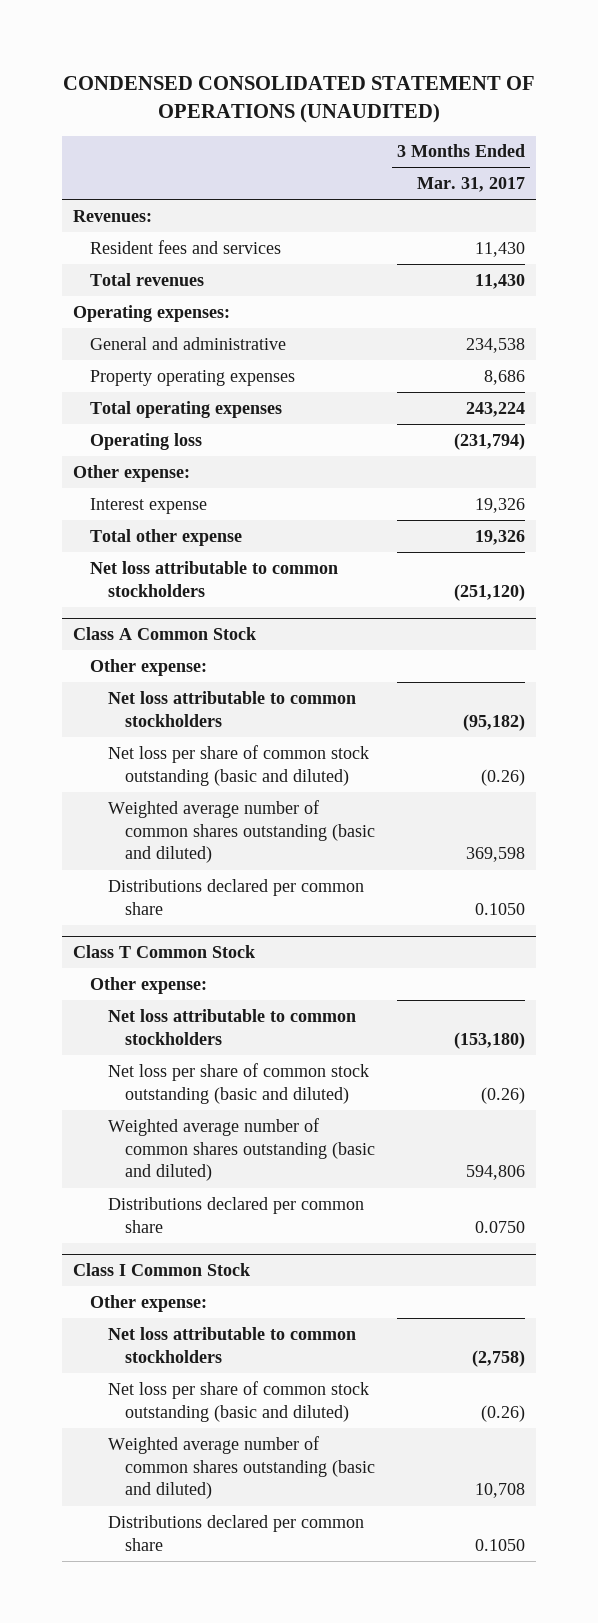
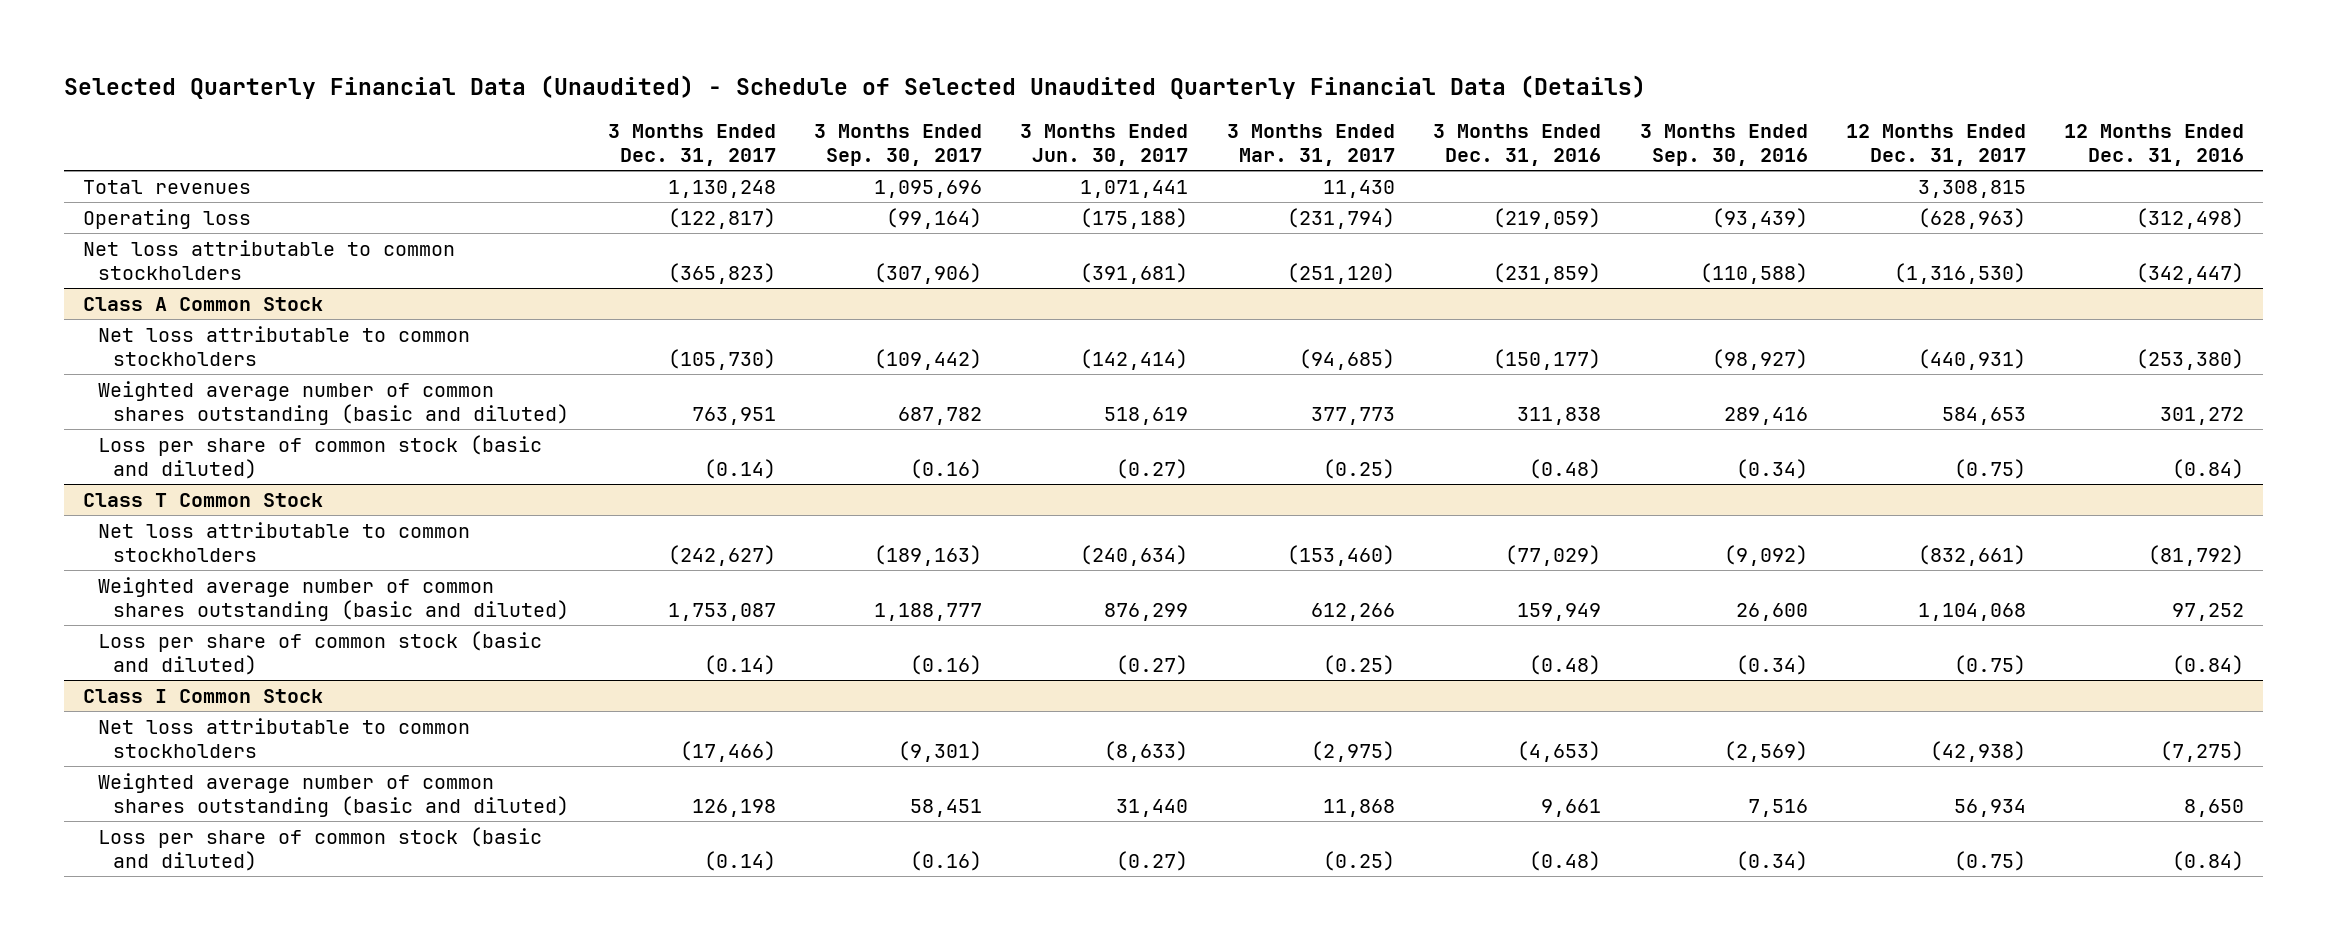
- CONDENSED CONSOLIDATED STATEMENT OF OPERATIONS (UNAUDITED)
+ Selected Quarterly Financial Data (Unaudited) - Schedule of Selected Unaudited Quarterly Financial Data (Details)
- | 3 Months Ended Mar. 31, 2017
+ | 3 Months Ended Dec. 31, 2017 | 3 Months Ended Sep. 30, 2017 | 3 Months Ended Jun. 30, 2017 | 3 Months Ended Mar. 31, 2017 | 3 Months Ended Dec. 31, 2016 | 3 Months Ended Sep. 30, 2016 | 12 Months Ended Dec. 31, 2017 | 12 Months Ended Dec. 31, 2016
- Revenues:
- Resident fees and services | 11,430
- Operating expenses:
- General and administrative | 234,538
- Property operating expenses | 8,686
- Total operating expenses | 243,224
- Other expense:
- Interest expense | 19,326
- Total other expense | 19,326
@ Class A Common Stock
- Other expense:
- Net loss attributable to common stockholders | (95,182)
- Net loss per share of common stock outstanding (basic and diluted) | (0.26)
- Weighted average number of common shares outstanding (basic and diluted) | 369,598
- Distributions declared per common share | 0.1050
+ Net loss attributable to common stockholders | (105,730) | (109,442) | (142,414) | (94,685) | (150,177) | (98,927) | (440,931) | (253,380)
+ Weighted average number of common shares outstanding (basic and diluted) | 763,951 | 687,782 | 518,619 | 377,773 | 311,838 | 289,416 | 584,653 | 301,272
+ Loss per share of common stock (basic and diluted) | (0.14) | (0.16) | (0.27) | (0.25) | (0.48) | (0.34) | (0.75) | (0.84)
@ Class T Common Stock
- Other expense:
- Net loss attributable to common stockholders | (153,180)
- Net loss per share of common stock outstanding (basic and diluted) | (0.26)
- Weighted average number of common shares outstanding (basic and diluted) | 594,806
- Distributions declared per common share | 0.0750
+ Net loss attributable to common stockholders | (242,627) | (189,163) | (240,634) | (153,460) | (77,029) | (9,092) | (832,661) | (81,792)
+ Weighted average number of common shares outstanding (basic and diluted) | 1,753,087 | 1,188,777 | 876,299 | 612,266 | 159,949 | 26,600 | 1,104,068 | 97,252
+ Loss per share of common stock (basic and diluted) | (0.14) | (0.16) | (0.27) | (0.25) | (0.48) | (0.34) | (0.75) | (0.84)
@ Class I Common Stock
- Other expense:
- Net loss attributable to common stockholders | (2,758)
- Net loss per share of common stock outstanding (basic and diluted) | (0.26)
- Weighted average number of common shares outstanding (basic and diluted) | 10,708
- Distributions declared per common share | 0.1050
+ Net loss attributable to common stockholders | (17,466) | (9,301) | (8,633) | (2,975) | (4,653) | (2,569) | (42,938) | (7,275)
+ Weighted average number of common shares outstanding (basic and diluted) | 126,198 | 58,451 | 31,440 | 11,868 | 9,661 | 7,516 | 56,934 | 8,650
+ Loss per share of common stock (basic and diluted) | (0.14) | (0.16) | (0.27) | (0.25) | (0.48) | (0.34) | (0.75) | (0.84)

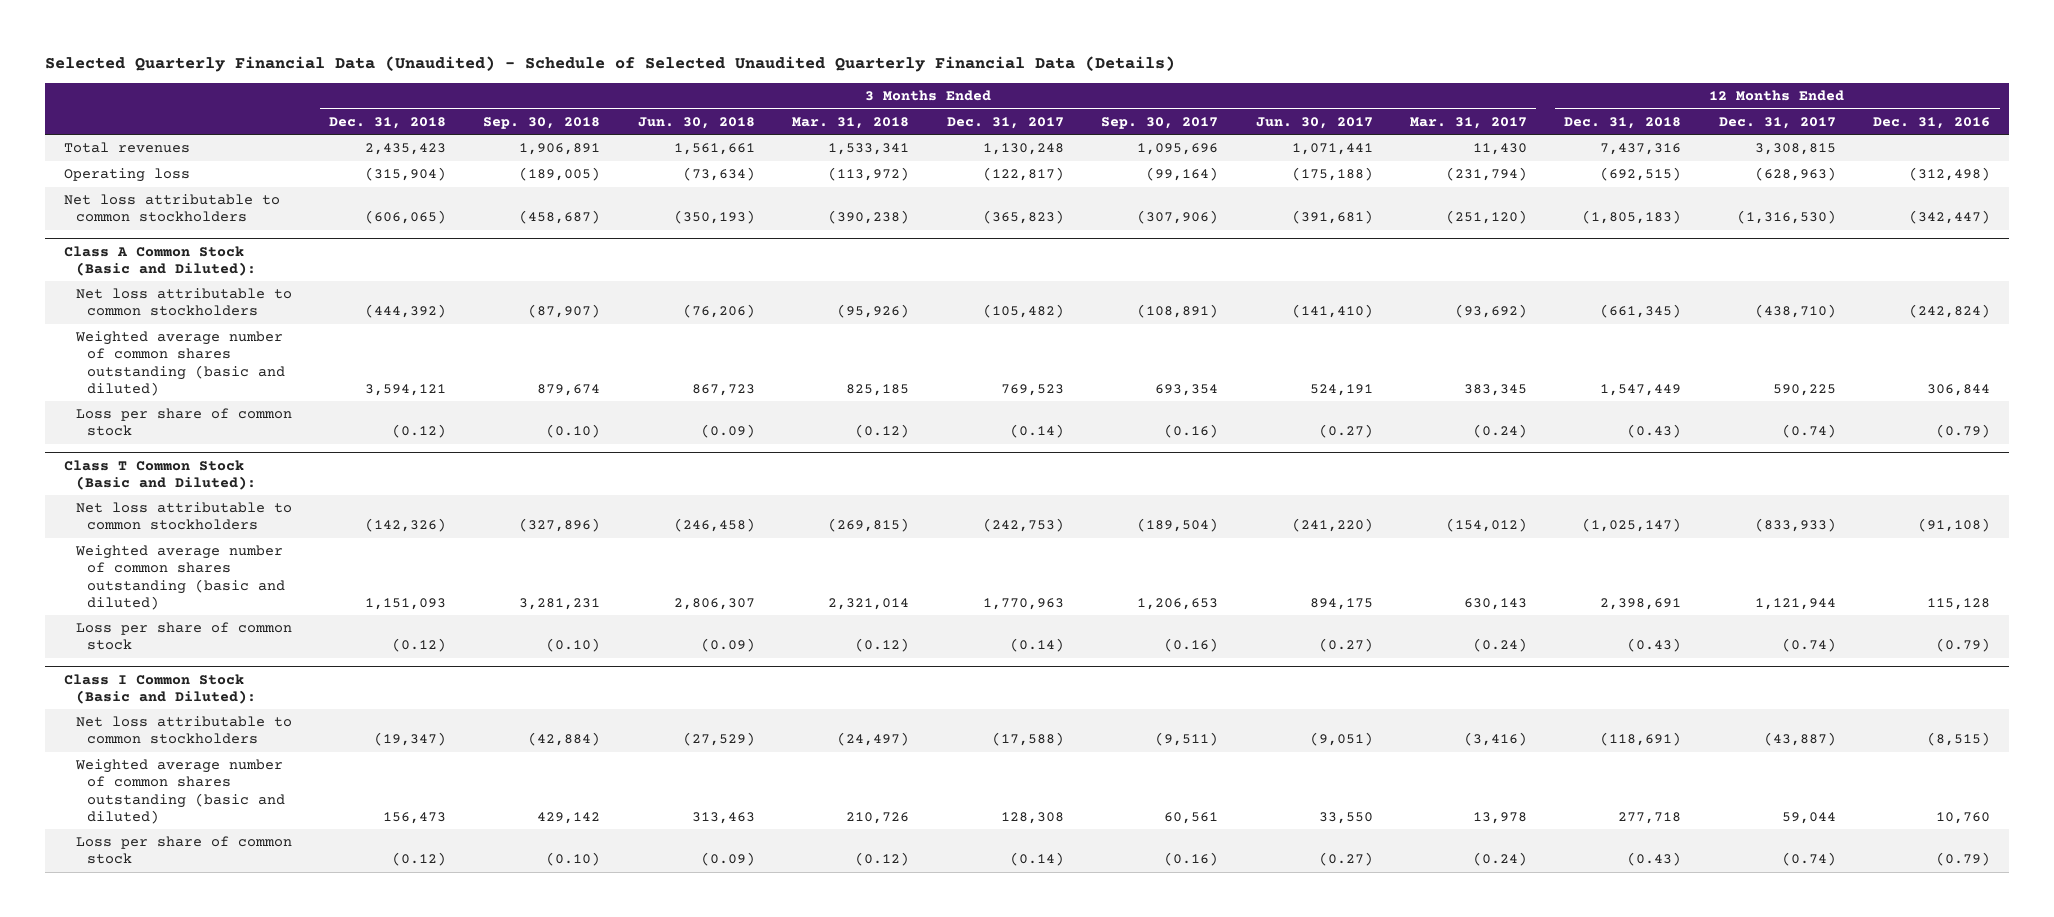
- | 3 Months Ended Dec. 31, 2017 | 3 Months Ended Sep. 30, 2017 | 3 Months Ended Jun. 30, 2017 | 3 Months Ended Mar. 31, 2017 | 3 Months Ended Dec. 31, 2016 | 3 Months Ended Sep. 30, 2016 | 12 Months Ended Dec. 31, 2017 | 12 Months Ended Dec. 31, 2016
+ | 3 Months Ended Dec. 31, 2018 | 3 Months Ended Sep. 30, 2018 | 3 Months Ended Jun. 30, 2018 | 3 Months Ended Mar. 31, 2018 | 3 Months Ended Dec. 31, 2017 | 3 Months Ended Sep. 30, 2017 | 3 Months Ended Jun. 30, 2017 | 3 Months Ended Mar. 31, 2017 | 12 Months Ended Dec. 31, 2018 | 12 Months Ended Dec. 31, 2017 | 12 Months Ended Dec. 31, 2016
- Class A Common Stock
- Net loss attributable to common stockholders | (105,730) | (109,442) | (142,414) | (94,685) | (150,177) | (98,927) | (440,931) | (253,380)
- Weighted average number of common shares outstanding (basic and diluted) | 763,951 | 687,782 | 518,619 | 377,773 | 311,838 | 289,416 | 584,653 | 301,272
- Loss per share of common stock (basic and diluted) | (0.14) | (0.16) | (0.27) | (0.25) | (0.48) | (0.34) | (0.75) | (0.84)
- Class T Common Stock
- Net loss attributable to common stockholders | (242,627) | (189,163) | (240,634) | (153,460) | (77,029) | (9,092) | (832,661) | (81,792)
- Weighted average number of common shares outstanding (basic and diluted) | 1,753,087 | 1,188,777 | 876,299 | 612,266 | 159,949 | 26,600 | 1,104,068 | 97,252
- Loss per share of common stock (basic and diluted) | (0.14) | (0.16) | (0.27) | (0.25) | (0.48) | (0.34) | (0.75) | (0.84)
- Class I Common Stock
- Net loss attributable to common stockholders | (17,466) | (9,301) | (8,633) | (2,975) | (4,653) | (2,569) | (42,938) | (7,275)
- Weighted average number of common shares outstanding (basic and diluted) | 126,198 | 58,451 | 31,440 | 11,868 | 9,661 | 7,516 | 56,934 | 8,650
- Loss per share of common stock (basic and diluted) | (0.14) | (0.16) | (0.27) | (0.25) | (0.48) | (0.34) | (0.75) | (0.84)
+ Class A Common Stock (Basic and Diluted):
+ Net loss attributable to common stockholders | (444,392) | (87,907) | (76,206) | (95,926) | (105,482) | (108,891) | (141,410) | (93,692) | (661,345) | (438,710) | (242,824)
+ Weighted average number of common shares outstanding (basic and diluted) | 3,594,121 | 879,674 | 867,723 | 825,185 | 769,523 | 693,354 | 524,191 | 383,345 | 1,547,449 | 590,225 | 306,844
+ Loss per share of common stock | (0.12) | (0.10) | (0.09) | (0.12) | (0.14) | (0.16) | (0.27) | (0.24) | (0.43) | (0.74) | (0.79)
+ Class T Common Stock (Basic and Diluted):
+ Net loss attributable to common stockholders | (142,326) | (327,896) | (246,458) | (269,815) | (242,753) | (189,504) | (241,220) | (154,012) | (1,025,147) | (833,933) | (91,108)
+ Weighted average number of common shares outstanding (basic and diluted) | 1,151,093 | 3,281,231 | 2,806,307 | 2,321,014 | 1,770,963 | 1,206,653 | 894,175 | 630,143 | 2,398,691 | 1,121,944 | 115,128
+ Loss per share of common stock | (0.12) | (0.10) | (0.09) | (0.12) | (0.14) | (0.16) | (0.27) | (0.24) | (0.43) | (0.74) | (0.79)
+ Class I Common Stock (Basic and Diluted):
+ Net loss attributable to common stockholders | (19,347) | (42,884) | (27,529) | (24,497) | (17,588) | (9,511) | (9,051) | (3,416) | (118,691) | (43,887) | (8,515)
+ Weighted average number of common shares outstanding (basic and diluted) | 156,473 | 429,142 | 313,463 | 210,726 | 128,308 | 60,561 | 33,550 | 13,978 | 277,718 | 59,044 | 10,760
+ Loss per share of common stock | (0.12) | (0.10) | (0.09) | (0.12) | (0.14) | (0.16) | (0.27) | (0.24) | (0.43) | (0.74) | (0.79)

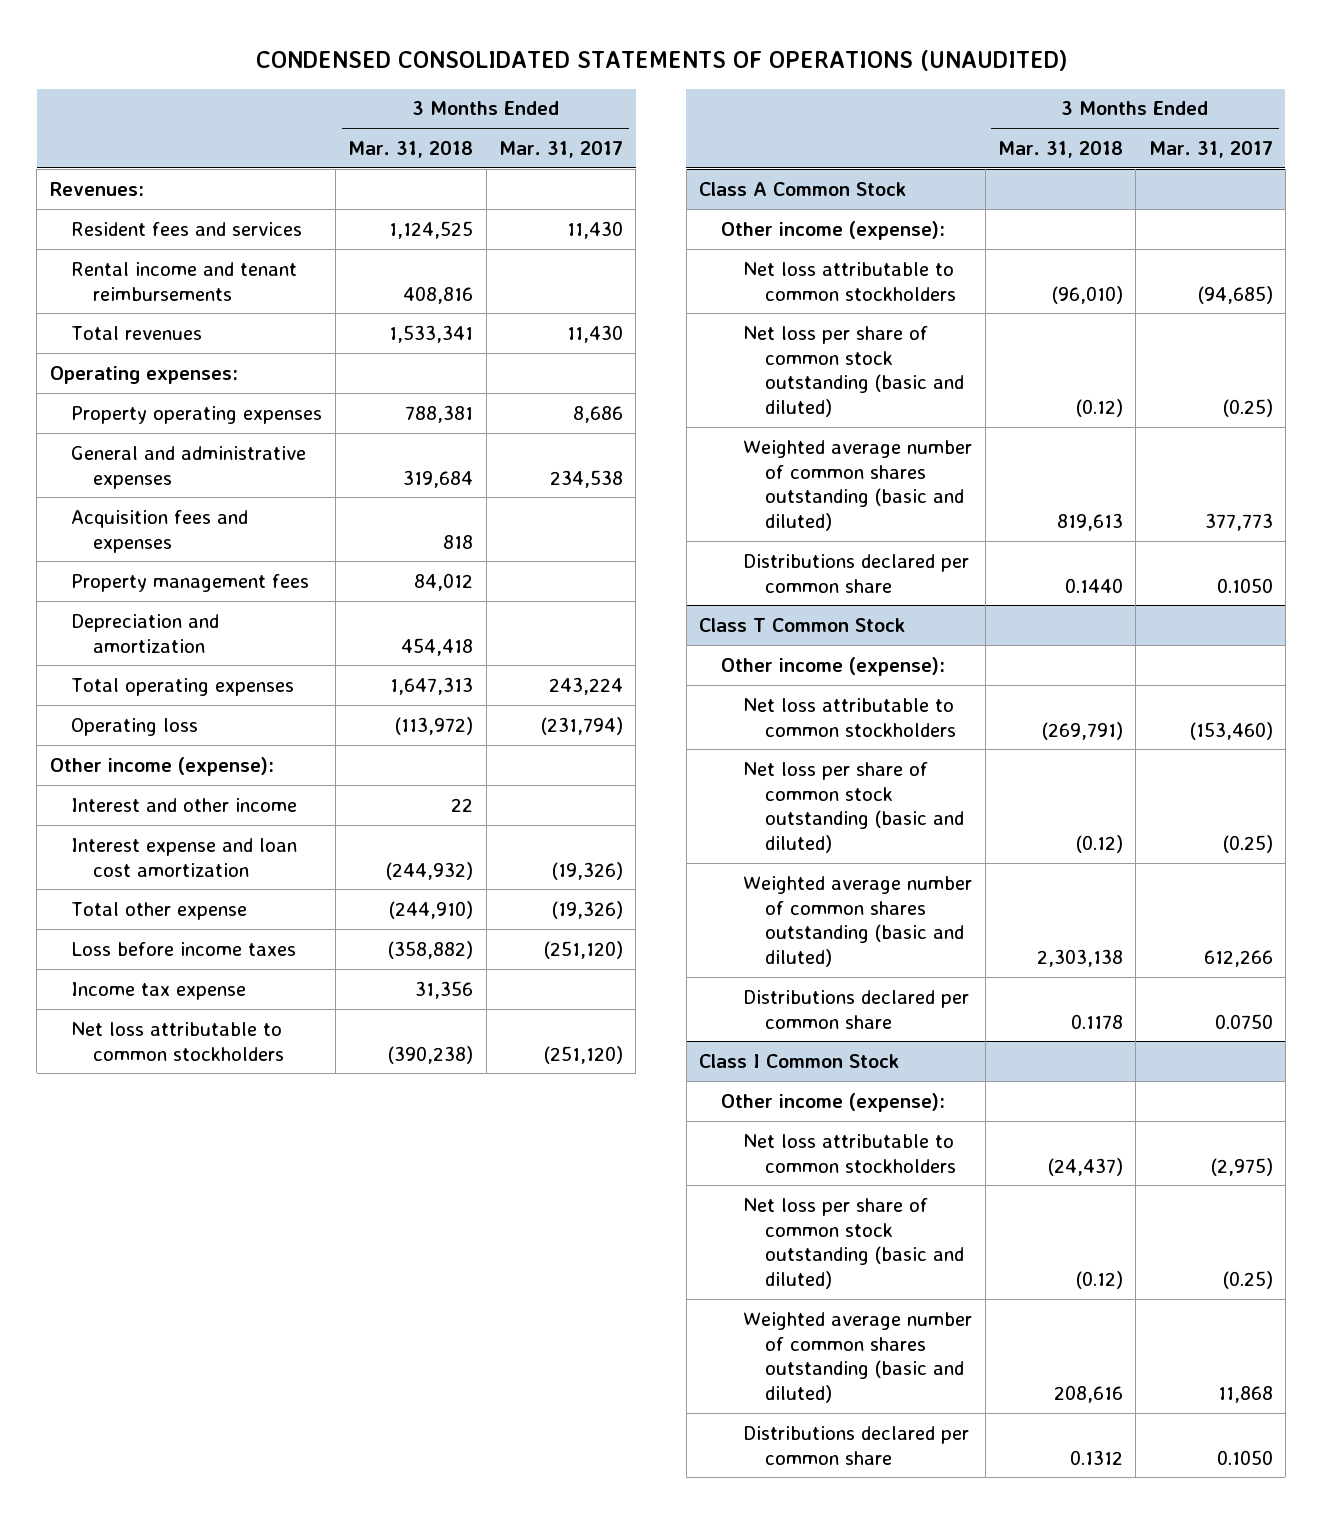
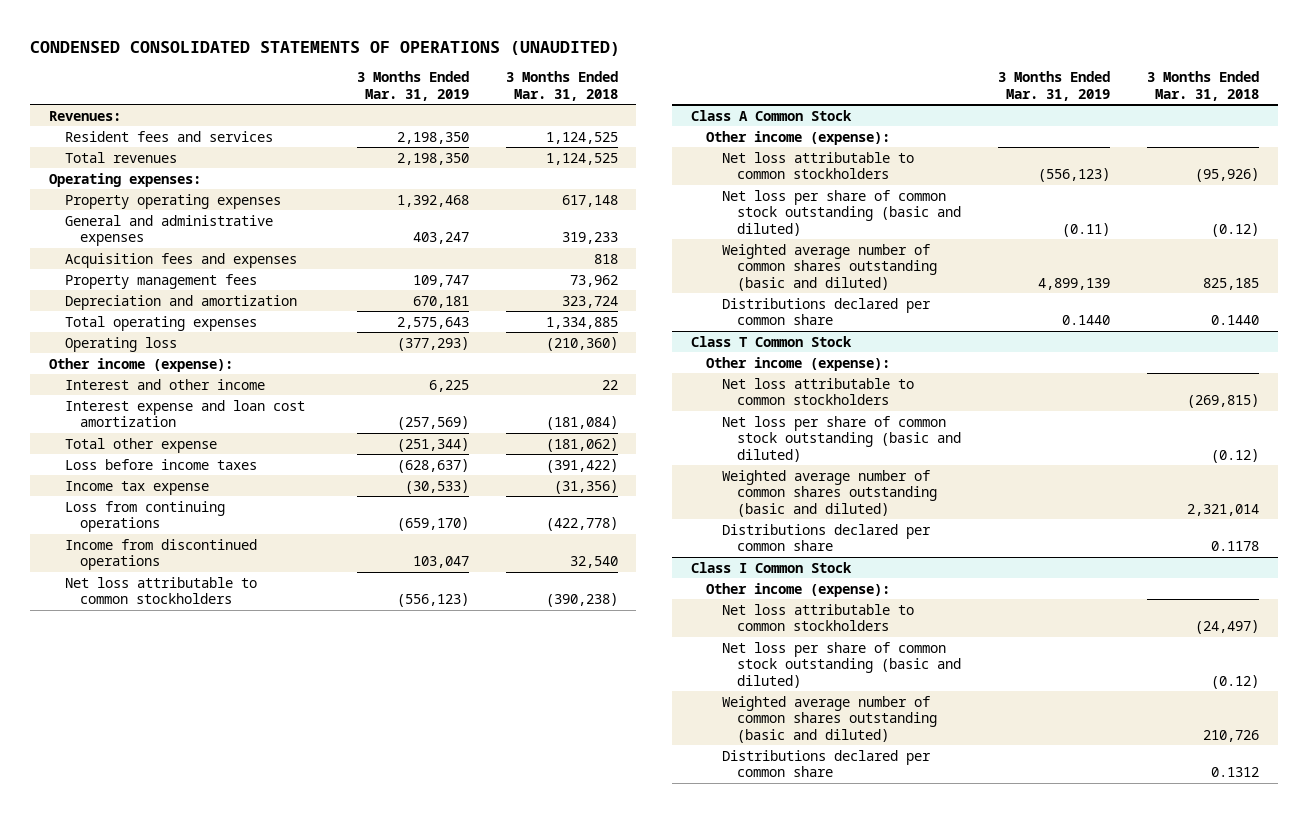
- | 3 Months Ended Mar. 31, 2018 | 3 Months Ended Mar. 31, 2017
+ | 3 Months Ended Mar. 31, 2019 | 3 Months Ended Mar. 31, 2018
- Rental income and tenant reimbursements | 408,816 |
- Total revenues | 1,533,341 | 11,430
+ Total revenues | 2,198,350 | 1,124,525
- Property operating expenses | 788,381 | 8,686
- General and administrative expenses | 319,684 | 234,538
+ Property operating expenses | 1,392,468 | 617,148
+ General and administrative expenses | 403,247 | 319,233
- Property management fees | 84,012 |
- Depreciation and amortization | 454,418 |
- Total operating expenses | 1,647,313 | 243,224
- Operating loss | (113,972) | (231,794)
+ Property management fees | 109,747 | 73,962
+ Depreciation and amortization | 670,181 | 323,724
+ Total operating expenses | 2,575,643 | 1,334,885
+ Operating loss | (377,293) | (210,360)
- Interest expense and loan cost amortization | (244,932) | (19,326)
- Total other expense | (244,910) | (19,326)
- Loss before income taxes | (358,882) | (251,120)
- Income tax expense | 31,356 |
+ Interest expense and loan cost amortization | (257,569) | (181,084)
+ Total other expense | (251,344) | (181,062)
+ Loss before income taxes | (628,637) | (391,422)
+ Income tax expense | (30,533) | (31,356)
+ Loss from continuing operations | (659,170) | (422,778)
+ Income from discontinued operations | 103,047 | 32,540
@ Class A Common Stock
- Net loss attributable to common stockholders | (96,010) | (94,685)
+ Net loss attributable to common stockholders | (556,123) | (95,926)
- Weighted average number of common shares outstanding (basic and diluted) | 819,613 | 377,773
+ Weighted average number of common shares outstanding (basic and diluted) | 4,899,139 | 825,185
@ Class T Common Stock
- Net loss attributable to common stockholders | (269,791) | (153,460)
+ Net loss attributable to common stockholders | | (269,815)
- Weighted average number of common shares outstanding (basic and diluted) | 2,303,138 | 612,266
+ Weighted average number of common shares outstanding (basic and diluted) | | 2,321,014
@ Class I Common Stock
- Net loss attributable to common stockholders | (24,437) | (2,975)
+ Net loss attributable to common stockholders | | (24,497)
- Weighted average number of common shares outstanding (basic and diluted) | 208,616 | 11,868
+ Weighted average number of common shares outstanding (basic and diluted) | | 210,726

